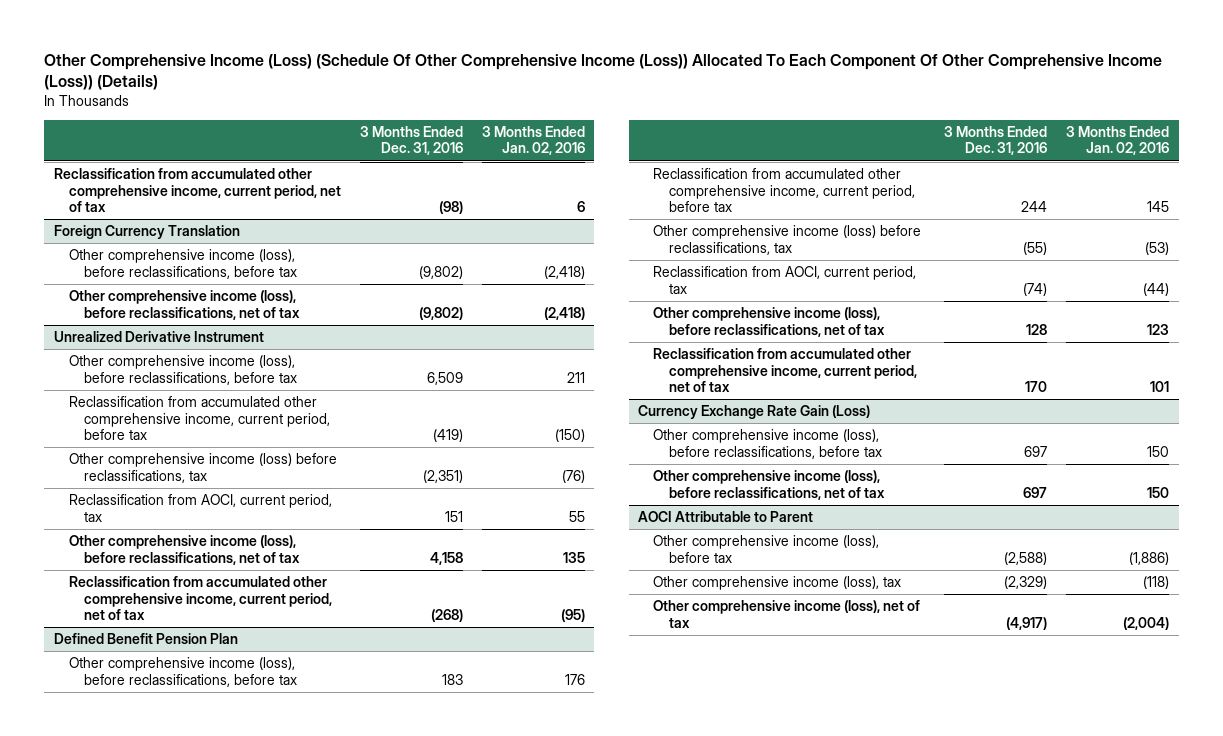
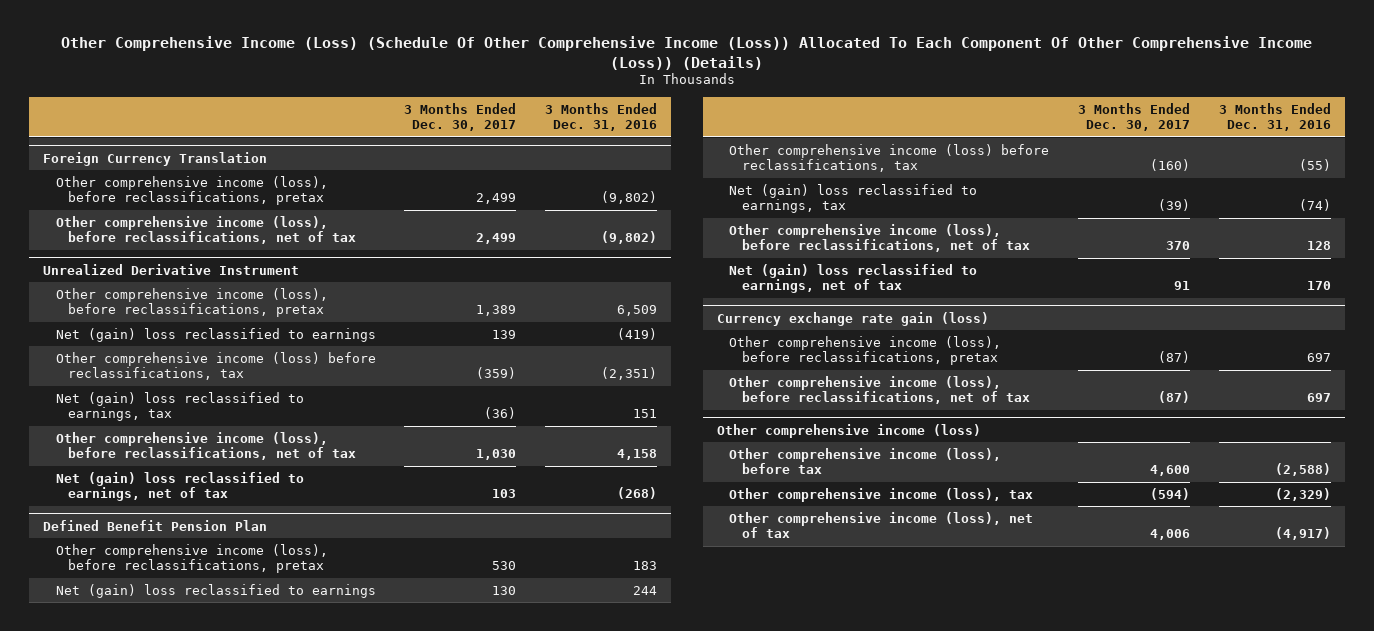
- | 3 Months Ended Dec. 31, 2016 | 3 Months Ended Jan. 02, 2016
+ | 3 Months Ended Dec. 30, 2017 | 3 Months Ended Dec. 31, 2016
- Reclassification from accumulated other comprehensive income, current period, net of tax | (98) | 6
@ Foreign Currency Translation
- Other comprehensive income (loss), before reclassifications, before tax | (9,802) | (2,418)
+ Other comprehensive income (loss), before reclassifications, pretax | 2,499 | (9,802)
@ Unrealized Derivative Instrument
- Other comprehensive income (loss), before reclassifications, before tax | 6,509 | 211
- Reclassification from accumulated other comprehensive income, current period, before tax | (419) | (150)
+ Other comprehensive income (loss), before reclassifications, pretax | 1,389 | 6,509
+ Net (gain) loss reclassified to earnings | 139 | (419)
- Reclassification from AOCI, current period, tax | 151 | 55
+ Net (gain) loss reclassified to earnings, tax | (36) | 151
- Reclassification from accumulated other comprehensive income, current period, net of tax | (268) | (95)
+ Net (gain) loss reclassified to earnings, net of tax | 103 | (268)
@ Defined Benefit Pension Plan
- Other comprehensive income (loss), before reclassifications, before tax | 183 | 176
- Reclassification from accumulated other comprehensive income, current period, before tax | 244 | 145
+ Other comprehensive income (loss), before reclassifications, pretax | 530 | 183
+ Net (gain) loss reclassified to earnings | 130 | 244
- Reclassification from AOCI, current period, tax | (74) | (44)
+ Net (gain) loss reclassified to earnings, tax | (39) | (74)
- Reclassification from accumulated other comprehensive income, current period, net of tax | 170 | 101
- Currency Exchange Rate Gain (Loss)
- Other comprehensive income (loss), before reclassifications, before tax | 697 | 150
@ Defined Benefit Pension Plan
+ Net (gain) loss reclassified to earnings, net of tax | 91 | 170
+ Currency exchange rate gain (loss)
+ Other comprehensive income (loss), before reclassifications, pretax | (87) | 697
- AOCI Attributable to Parent
+ Other comprehensive income (loss)

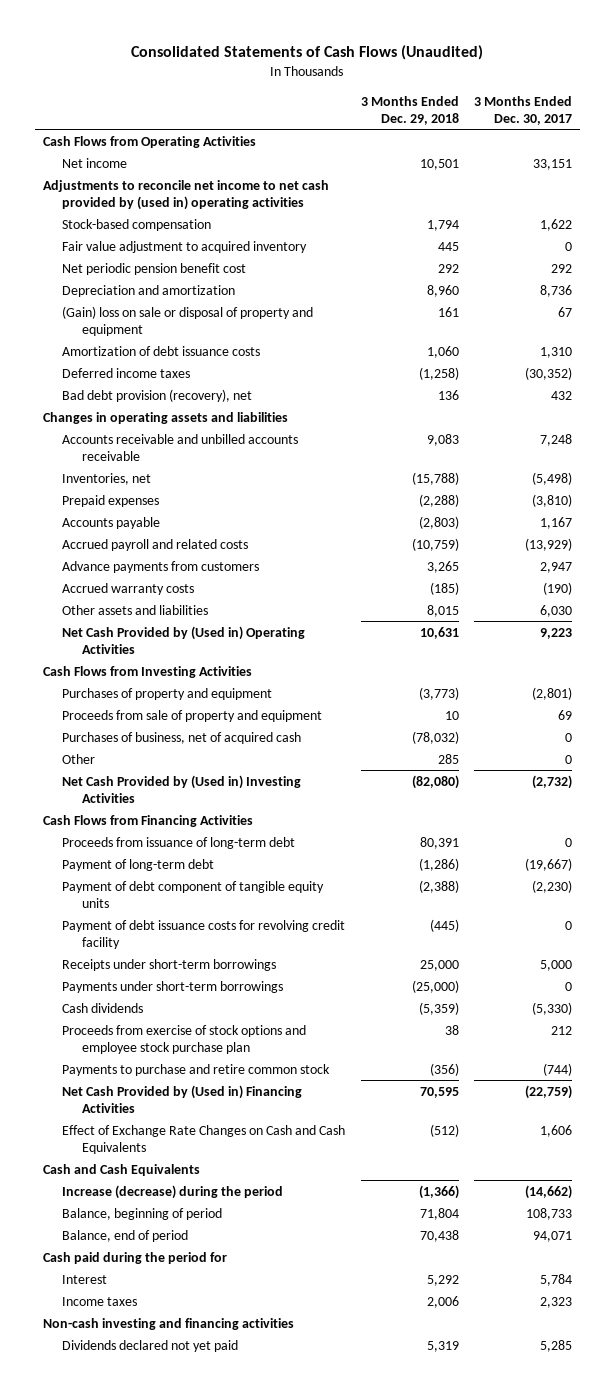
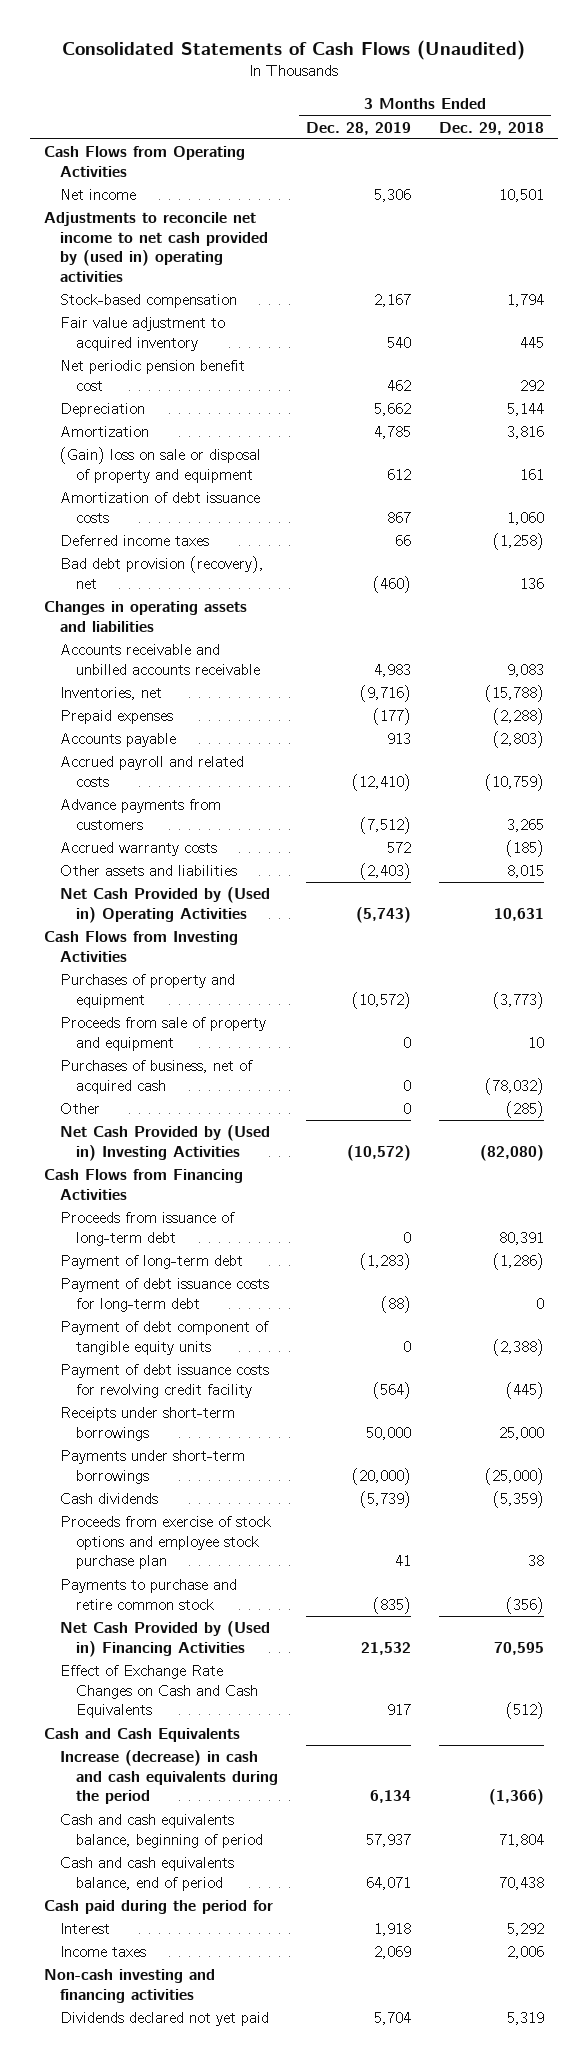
- | 3 Months Ended Dec. 29, 2018 | 3 Months Ended Dec. 30, 2017
+ | 3 Months Ended Dec. 28, 2019 | 3 Months Ended Dec. 29, 2018
- Depreciation and amortization | 8,960 | 8,736
+ Depreciation | 5,662 | 5,144
+ Amortization | 4,785 | 3,816
- Other | 285 | 0
+ Other | 0 | (285)
+ Payment of debt issuance costs for long-term debt | (88) | 0
- Increase (decrease) during the period | (1,366) | (14,662)
- Balance, beginning of period | 71,804 | 108,733
- Balance, end of period | 70,438 | 94,071
+ Increase (decrease) in cash and cash equivalents during the period | 6,134 | (1,366)
+ Cash and cash equivalents balance, beginning of period | 57,937 | 71,804
+ Cash and cash equivalents balance, end of period | 64,071 | 70,438

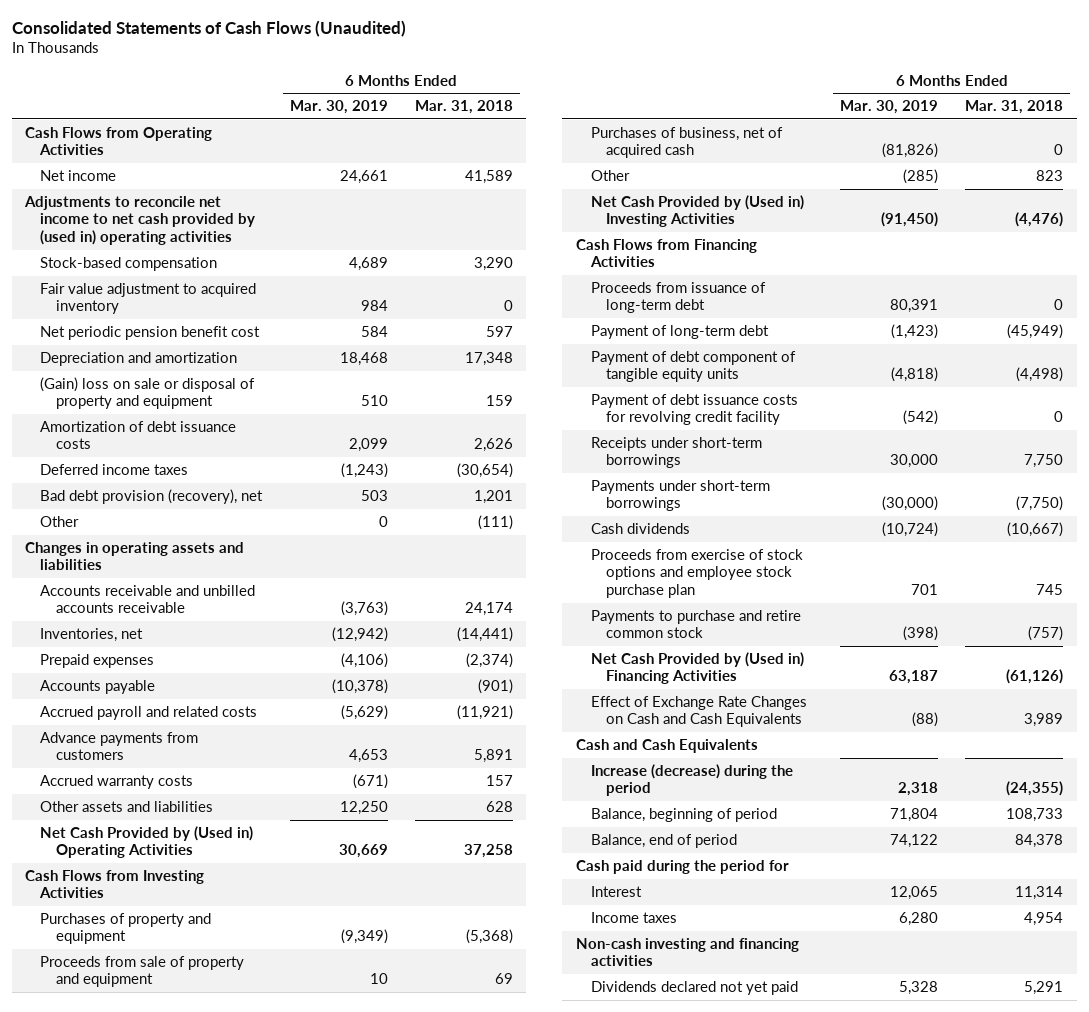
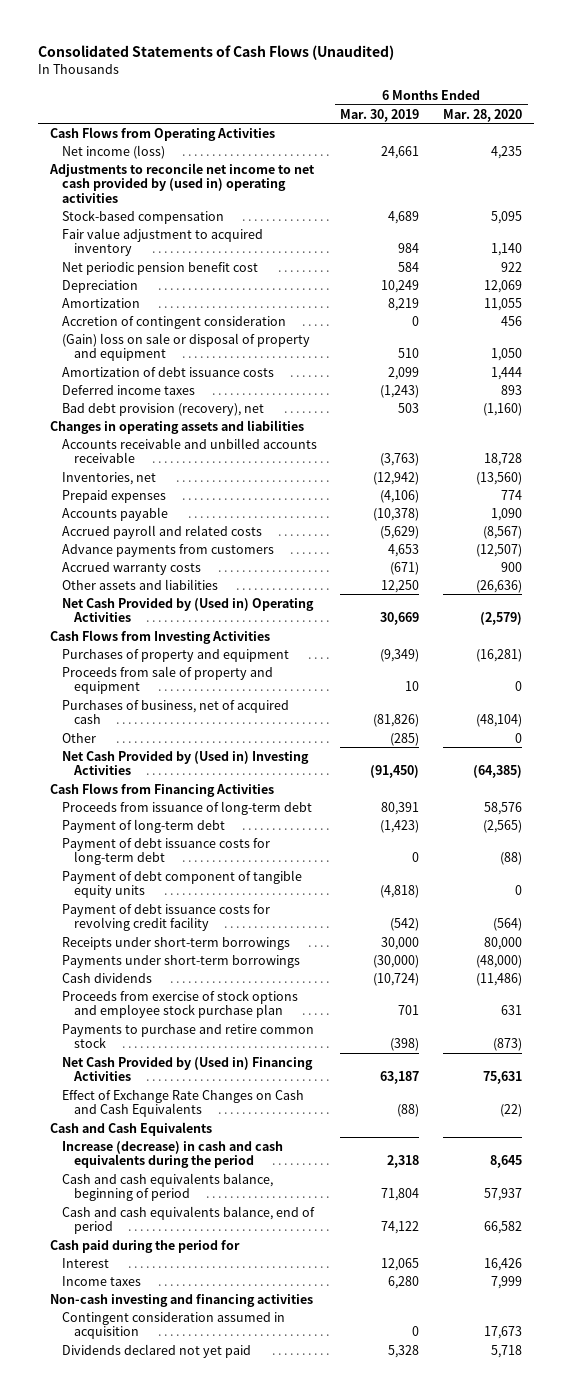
- | 6 Months Ended Mar. 30, 2019 | 6 Months Ended Mar. 31, 2018
+ | 6 Months Ended Mar. 30, 2019 | 6 Months Ended Mar. 28, 2020
- Net income | 24,661 | 41,589
+ Net income (loss) | 24,661 | 4,235
- Depreciation and amortization | 18,468 | 17,348
+ Depreciation | 10,249 | 12,069
+ Amortization | 8,219 | 11,055
+ Accretion of contingent consideration | 0 | 456
- Other | 0 | (111)
+ Payment of debt issuance costs for long-term debt | 0 | (88)
- Increase (decrease) during the period | 2,318 | (24,355)
- Balance, beginning of period | 71,804 | 108,733
- Balance, end of period | 74,122 | 84,378
+ Increase (decrease) in cash and cash equivalents during the period | 2,318 | 8,645
+ Cash and cash equivalents balance, beginning of period | 71,804 | 57,937
+ Cash and cash equivalents balance, end of period | 74,122 | 66,582
+ Contingent consideration assumed in acquisition | 0 | 17,673

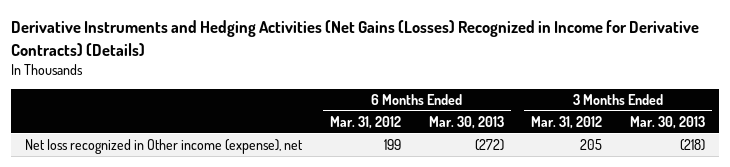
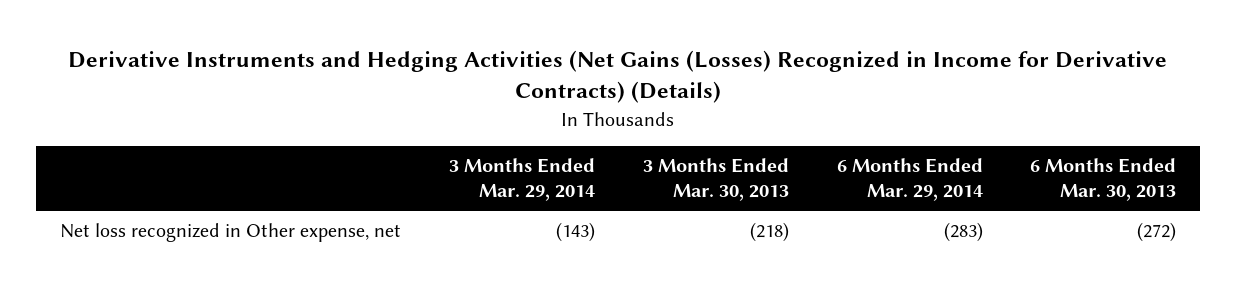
- | 6 Months Ended Mar. 31, 2012 | 6 Months Ended Mar. 30, 2013 | 3 Months Ended Mar. 31, 2012 | 3 Months Ended Mar. 30, 2013
+ | 3 Months Ended Mar. 29, 2014 | 3 Months Ended Mar. 30, 2013 | 6 Months Ended Mar. 29, 2014 | 6 Months Ended Mar. 30, 2013
- Net loss recognized in Other income (expense), net | 199 | (272) | 205 | (218)
+ Net loss recognized in Other expense, net | (143) | (218) | (283) | (272)

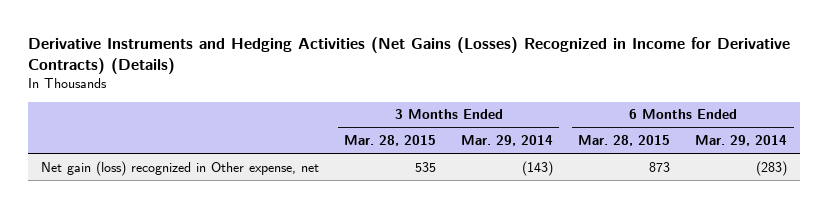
- | 3 Months Ended Mar. 29, 2014 | 3 Months Ended Mar. 30, 2013 | 6 Months Ended Mar. 29, 2014 | 6 Months Ended Mar. 30, 2013
+ | 3 Months Ended Mar. 28, 2015 | 3 Months Ended Mar. 29, 2014 | 6 Months Ended Mar. 28, 2015 | 6 Months Ended Mar. 29, 2014
- Net loss recognized in Other expense, net | (143) | (218) | (283) | (272)
+ Net gain (loss) recognized in Other expense, net | 535 | (143) | 873 | (283)

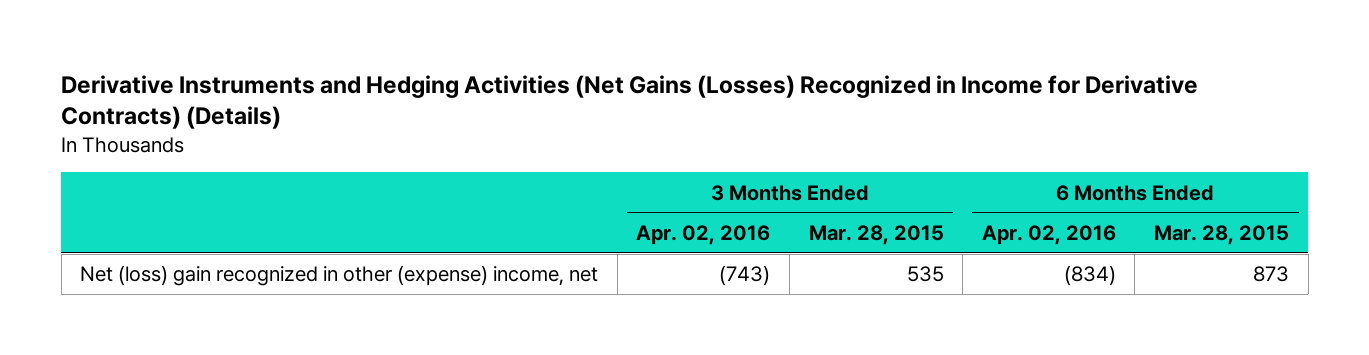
- | 3 Months Ended Mar. 28, 2015 | 3 Months Ended Mar. 29, 2014 | 6 Months Ended Mar. 28, 2015 | 6 Months Ended Mar. 29, 2014
+ | 3 Months Ended Apr. 02, 2016 | 3 Months Ended Mar. 28, 2015 | 6 Months Ended Apr. 02, 2016 | 6 Months Ended Mar. 28, 2015
- Net gain (loss) recognized in Other expense, net | 535 | (143) | 873 | (283)
+ Net (loss) gain recognized in other (expense) income, net | (743) | 535 | (834) | 873

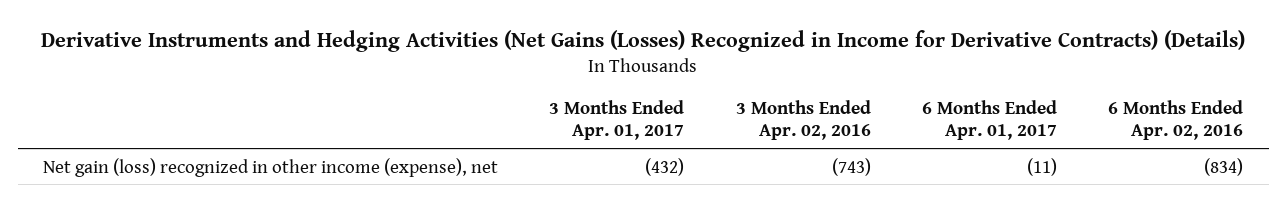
- | 3 Months Ended Apr. 02, 2016 | 3 Months Ended Mar. 28, 2015 | 6 Months Ended Apr. 02, 2016 | 6 Months Ended Mar. 28, 2015
+ | 3 Months Ended Apr. 01, 2017 | 3 Months Ended Apr. 02, 2016 | 6 Months Ended Apr. 01, 2017 | 6 Months Ended Apr. 02, 2016
- Net (loss) gain recognized in other (expense) income, net | (743) | 535 | (834) | 873
+ Net gain (loss) recognized in other income (expense), net | (432) | (743) | (11) | (834)

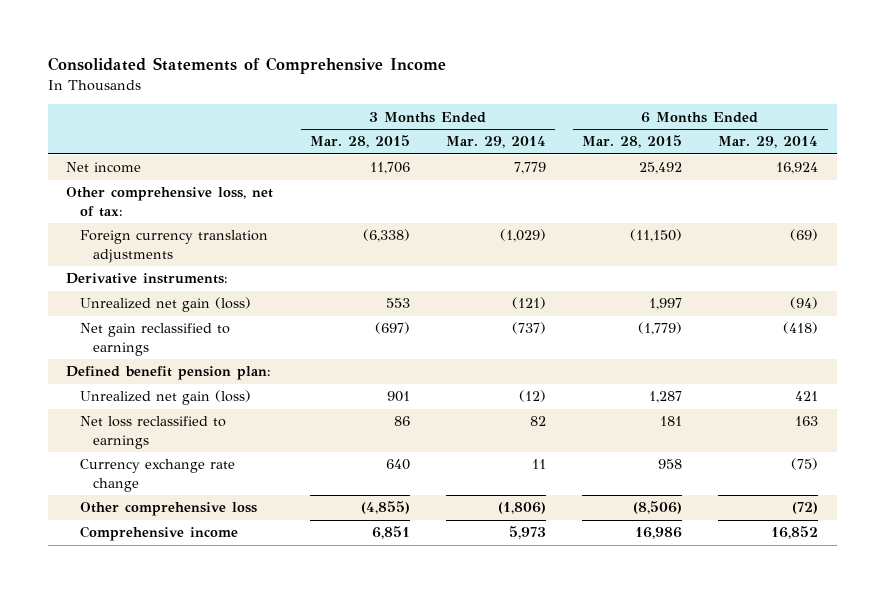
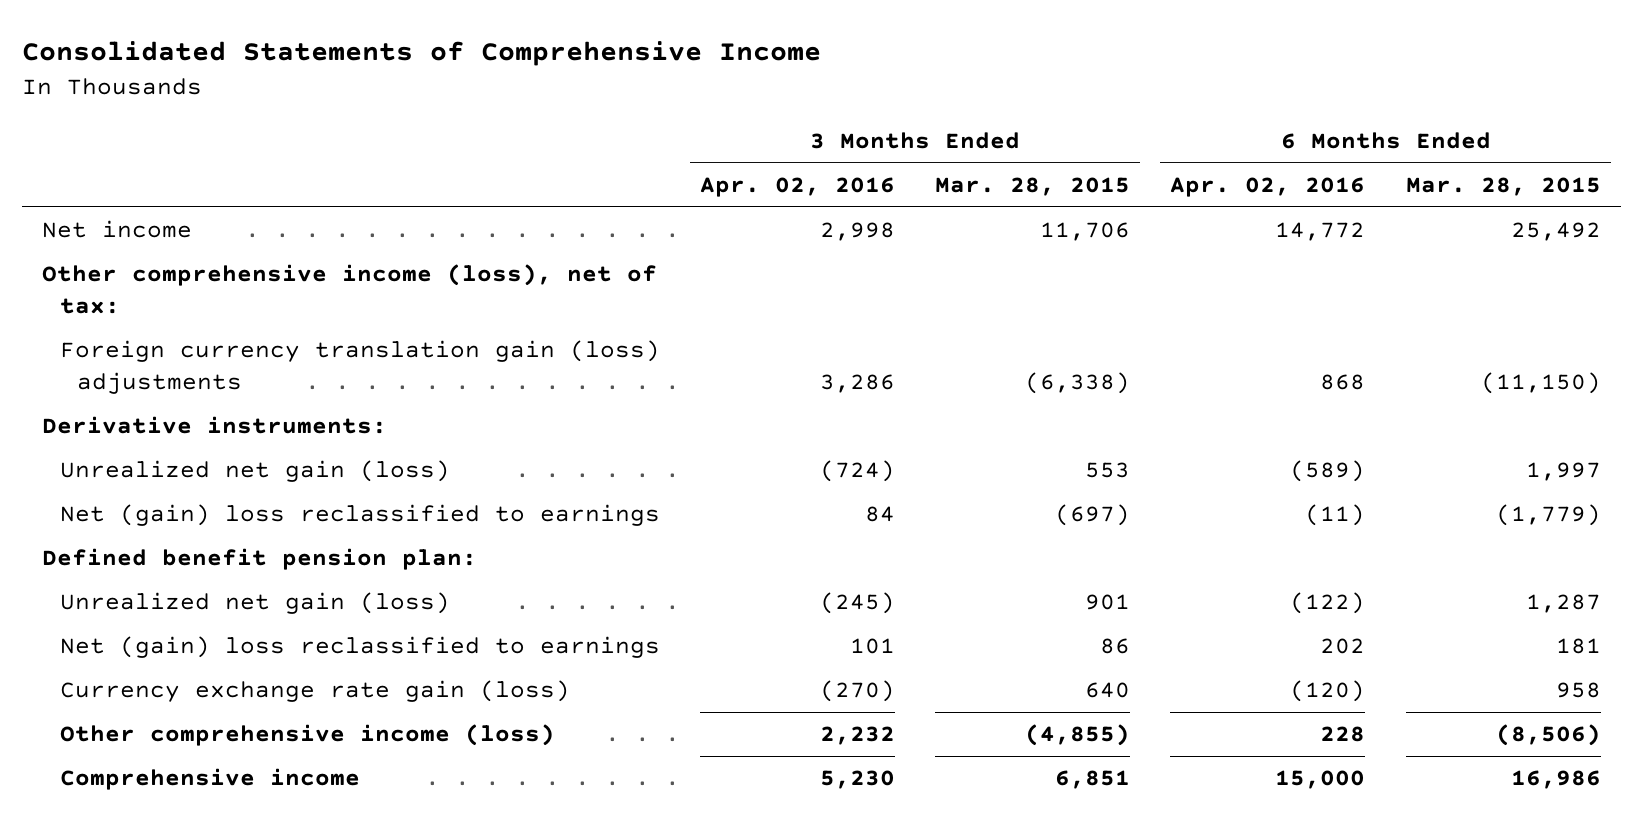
- | 3 Months Ended Mar. 28, 2015 | 3 Months Ended Mar. 29, 2014 | 6 Months Ended Mar. 28, 2015 | 6 Months Ended Mar. 29, 2014
+ | 3 Months Ended Apr. 02, 2016 | 3 Months Ended Mar. 28, 2015 | 6 Months Ended Apr. 02, 2016 | 6 Months Ended Mar. 28, 2015
- Other comprehensive loss, net of tax:
- Foreign currency translation adjustments | (6,338) | (1,029) | (11,150) | (69)
+ Other comprehensive income (loss), net of tax:
+ Foreign currency translation gain (loss) adjustments | 3,286 | (6,338) | 868 | (11,150)
- Net gain reclassified to earnings | (697) | (737) | (1,779) | (418)
+ Net (gain) loss reclassified to earnings | 84 | (697) | (11) | (1,779)
- Net loss reclassified to earnings | 86 | 82 | 181 | 163
- Currency exchange rate change | 640 | 11 | 958 | (75)
- Other comprehensive loss | (4,855) | (1,806) | (8,506) | (72)
+ Net (gain) loss reclassified to earnings | 101 | 86 | 202 | 181
+ Currency exchange rate gain (loss) | (270) | 640 | (120) | 958
+ Other comprehensive income (loss) | 2,232 | (4,855) | 228 | (8,506)

